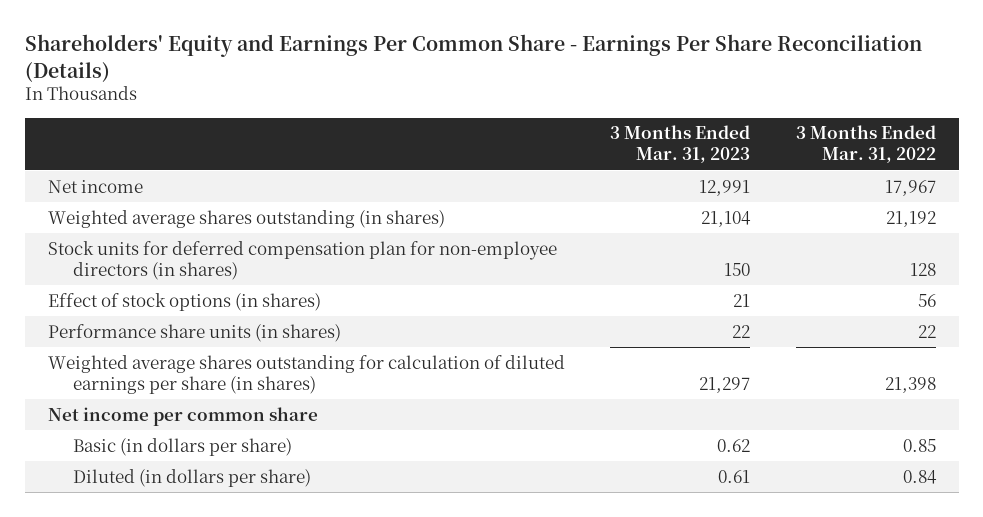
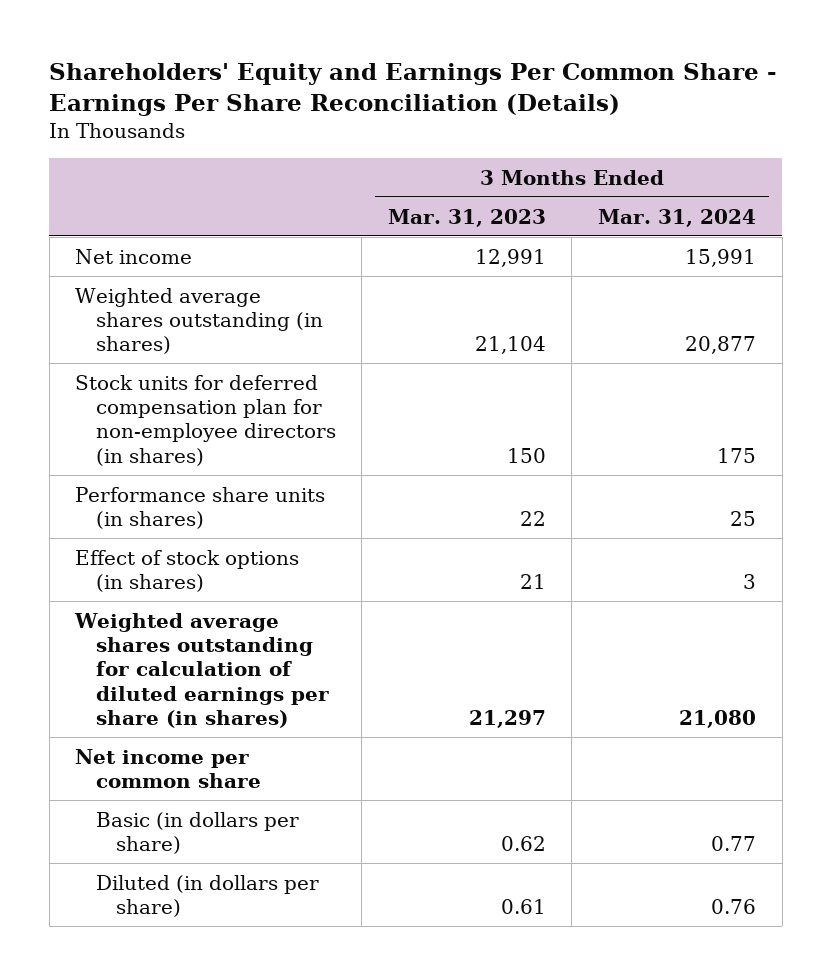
- | 3 Months Ended Mar. 31, 2023 | 3 Months Ended Mar. 31, 2022
+ | 3 Months Ended Mar. 31, 2023 | 3 Months Ended Mar. 31, 2024
moved down: Effect of stock options (in shares) | 21 | 3

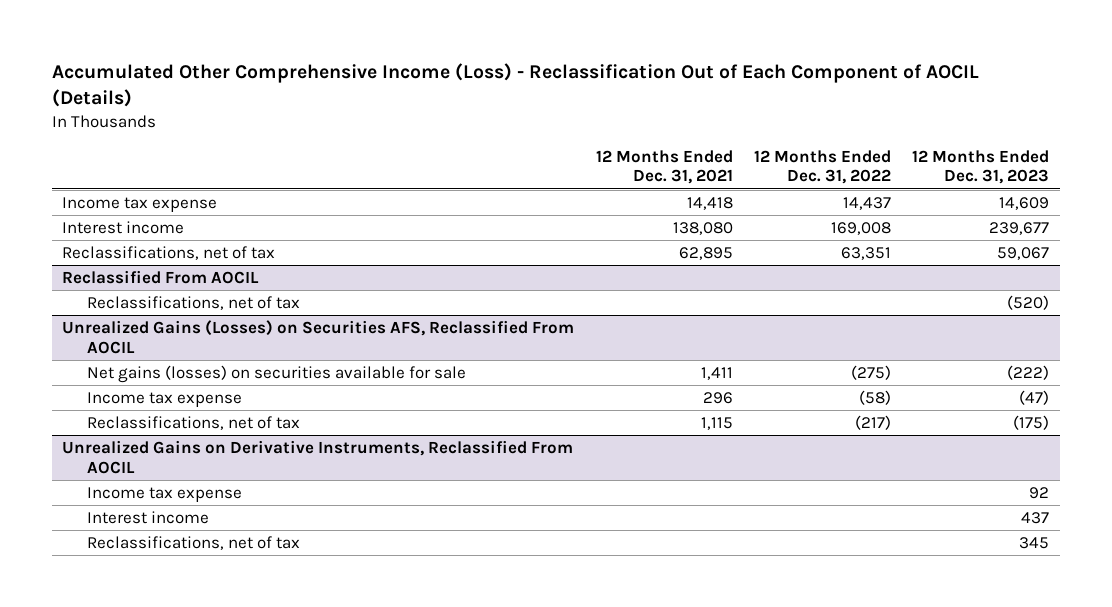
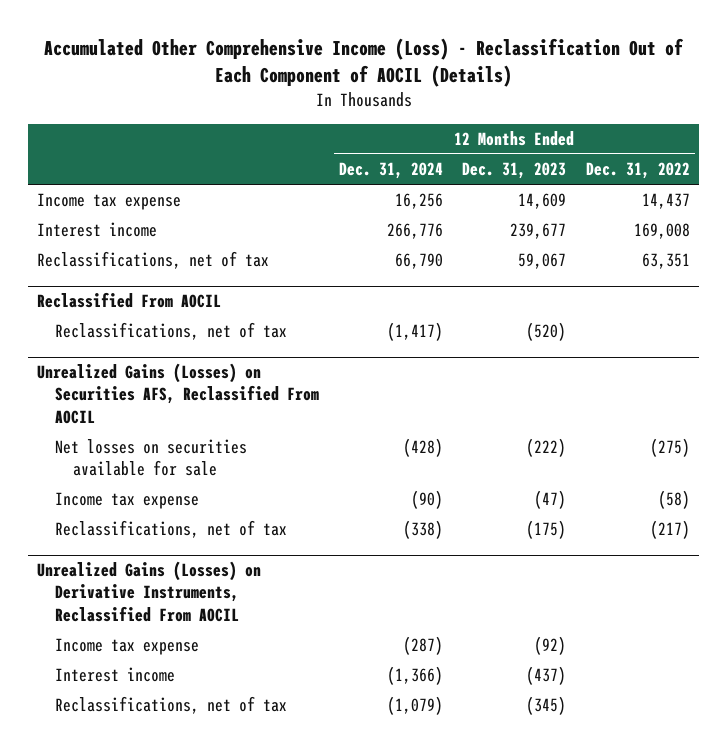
- | 12 Months Ended Dec. 31, 2021 | 12 Months Ended Dec. 31, 2022 | 12 Months Ended Dec. 31, 2023
+ | 12 Months Ended Dec. 31, 2024 | 12 Months Ended Dec. 31, 2023 | 12 Months Ended Dec. 31, 2022
@ Unrealized Gains (Losses) on Securities AFS, Reclassified From AOCIL
- Net gains (losses) on securities available for sale | 1,411 | (275) | (222)
+ Net losses on securities available for sale | (428) | (222) | (275)
- Unrealized Gains on Derivative Instruments, Reclassified From AOCIL
- Income tax expense | | | 92
- Interest income | | | 437
- Reclassifications, net of tax | | | 345
+ Unrealized Gains (Losses) on Derivative Instruments, Reclassified From AOCIL
+ Income tax expense | (287) | (92) |
+ Interest income | (1,366) | (437) |
+ Reclassifications, net of tax | (1,079) | (345) |

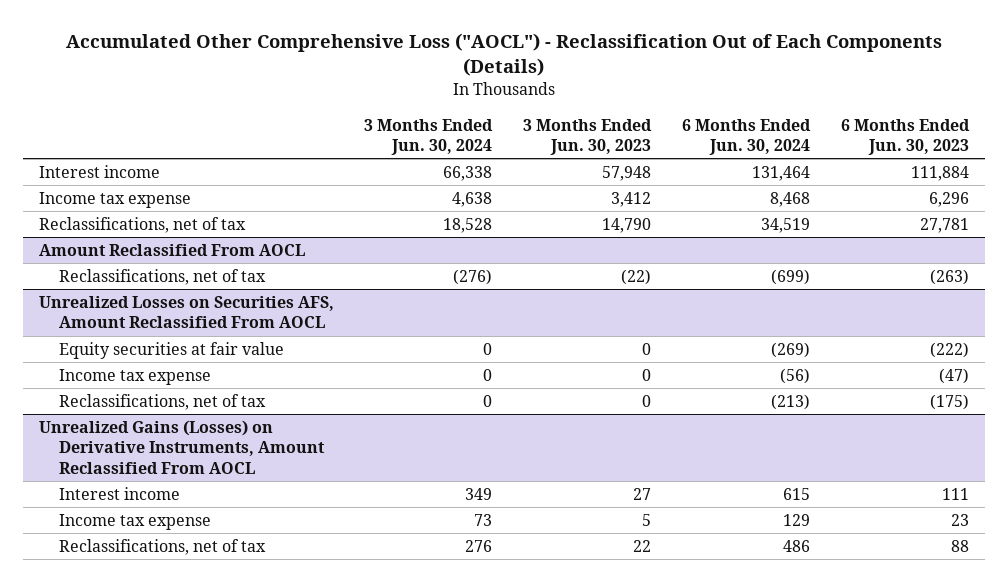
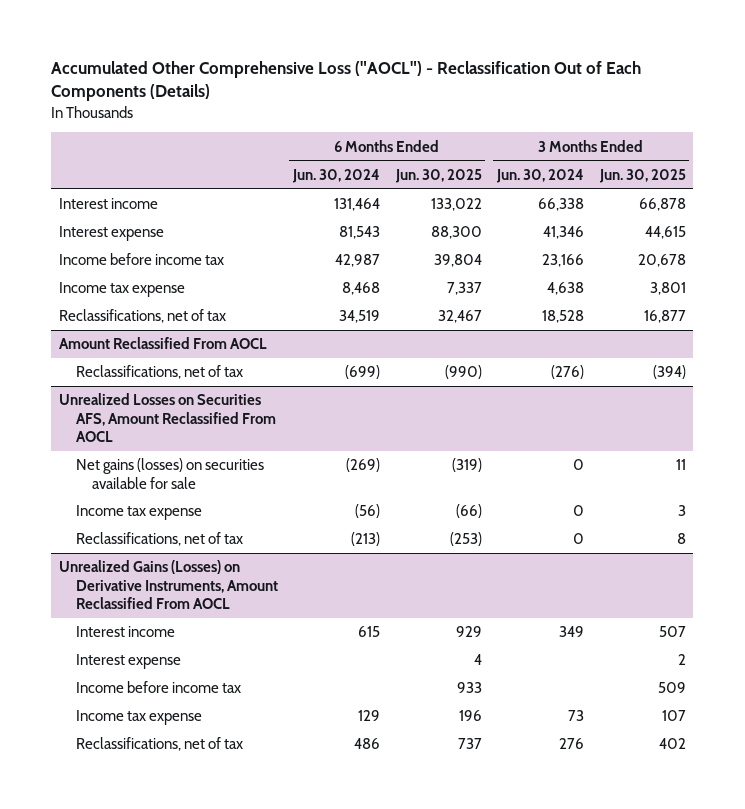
- | 3 Months Ended Jun. 30, 2024 | 3 Months Ended Jun. 30, 2023 | 6 Months Ended Jun. 30, 2024 | 6 Months Ended Jun. 30, 2023
+ | 6 Months Ended Jun. 30, 2024 | 6 Months Ended Jun. 30, 2025 | 3 Months Ended Jun. 30, 2024 | 3 Months Ended Jun. 30, 2025
+ Interest expense | 81,543 | 88,300 | 41,346 | 44,615
+ Income before income tax | 42,987 | 39,804 | 23,166 | 20,678
@ Unrealized Losses on Securities AFS, Amount Reclassified From AOCL
- Equity securities at fair value | 0 | 0 | (269) | (222)
+ Net gains (losses) on securities available for sale | (269) | (319) | 0 | 11
@ Unrealized Gains (Losses) on Derivative Instruments, Amount Reclassified From AOCL
+ Interest expense | | 4 | | 2
+ Income before income tax | | 933 | | 509

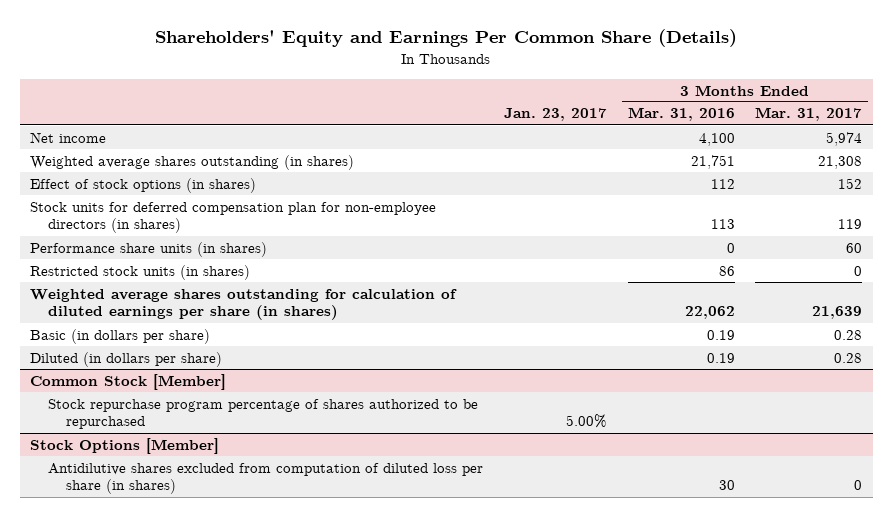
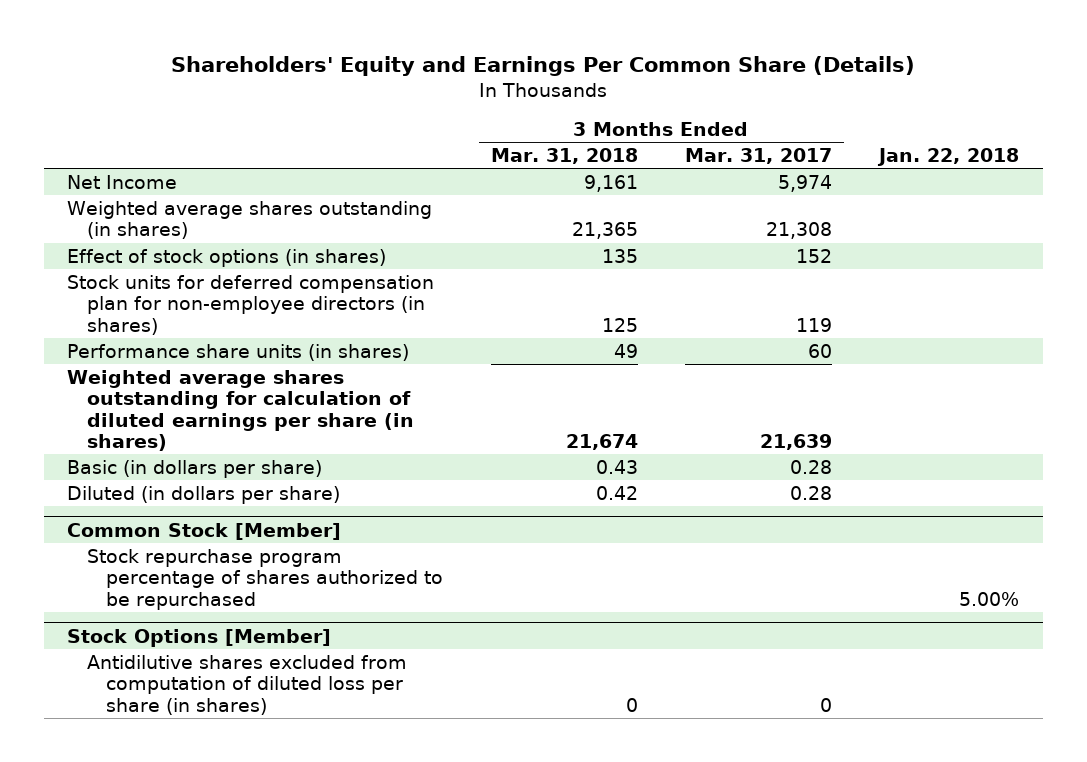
- | Jan. 23, 2017 | 3 Months Ended Mar. 31, 2016 | 3 Months Ended Mar. 31, 2017
+ | 3 Months Ended Mar. 31, 2018 | 3 Months Ended Mar. 31, 2017 | Jan. 22, 2018
- Net income | | 4,100 | 5,974
+ Net Income | 9,161 | 5,974 |
- Restricted stock units (in shares) | | 86 | 0

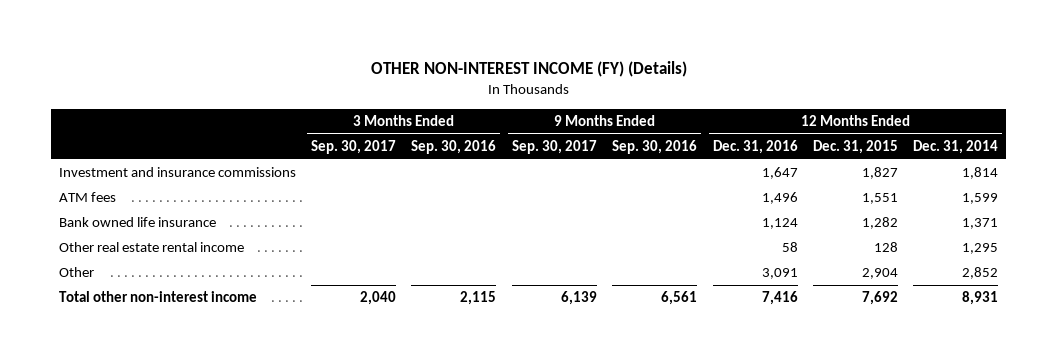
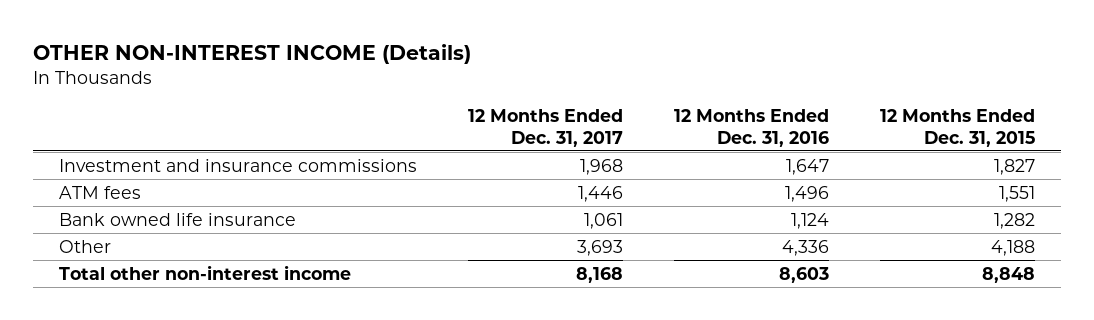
- OTHER NON-INTEREST INCOME (FY) (Details)
+ OTHER NON-INTEREST INCOME (Details)
- | 3 Months Ended Sep. 30, 2017 | 3 Months Ended Sep. 30, 2016 | 9 Months Ended Sep. 30, 2017 | 9 Months Ended Sep. 30, 2016 | 12 Months Ended Dec. 31, 2016 | 12 Months Ended Dec. 31, 2015 | 12 Months Ended Dec. 31, 2014
+ | 12 Months Ended Dec. 31, 2017 | 12 Months Ended Dec. 31, 2016 | 12 Months Ended Dec. 31, 2015
- Other real estate rental income | | | | | 58 | 128 | 1,295
- Other | | | | | 3,091 | 2,904 | 2,852
- Total other non-interest income | 2,040 | 2,115 | 6,139 | 6,561 | 7,416 | 7,692 | 8,931
+ Other | 3,693 | 4,336 | 4,188
+ Total other non-interest income | 8,168 | 8,603 | 8,848

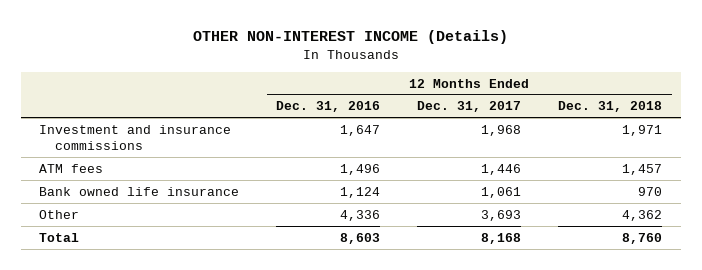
- | 12 Months Ended Dec. 31, 2017 | 12 Months Ended Dec. 31, 2016 | 12 Months Ended Dec. 31, 2015
+ | 12 Months Ended Dec. 31, 2016 | 12 Months Ended Dec. 31, 2017 | 12 Months Ended Dec. 31, 2018
- Total other non-interest income | 8,168 | 8,603 | 8,848
+ Total | 8,603 | 8,168 | 8,760

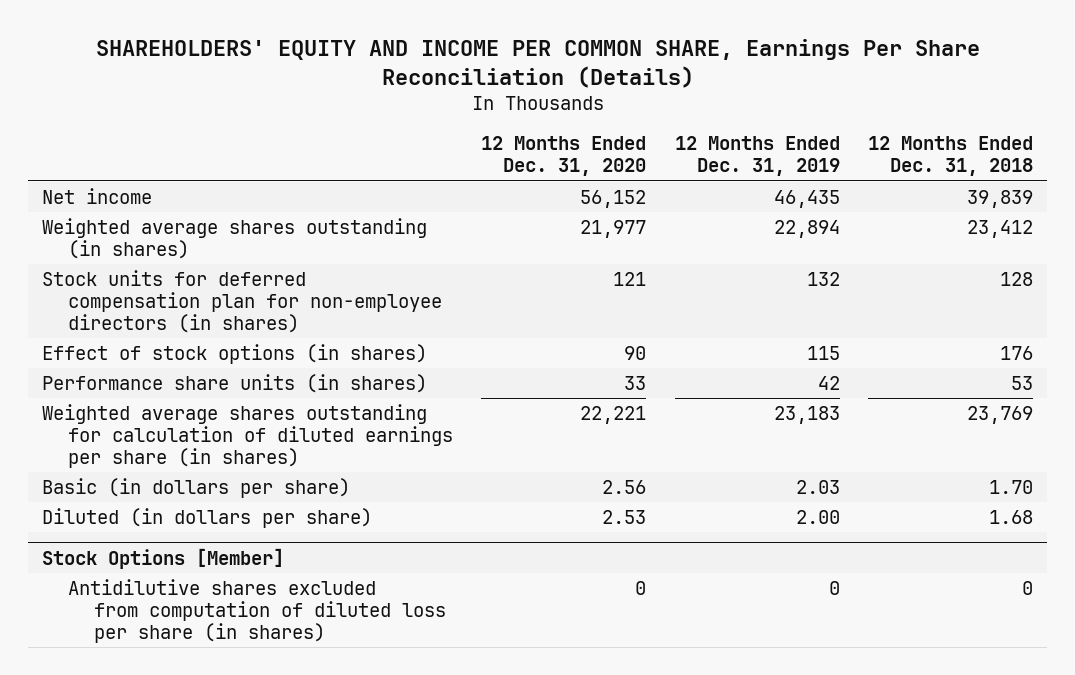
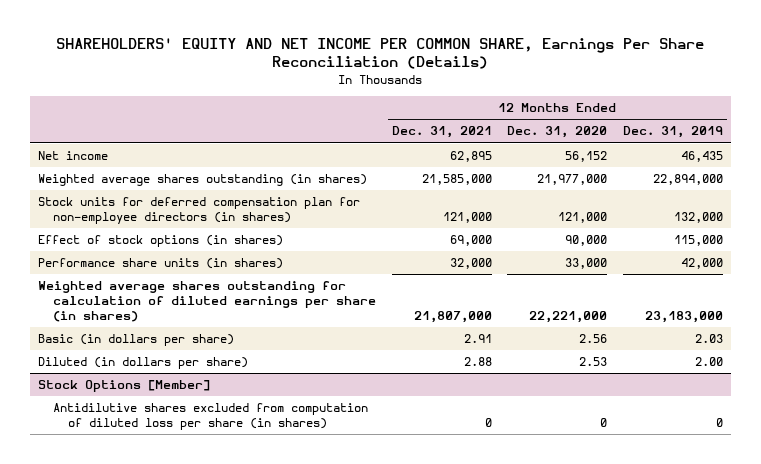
- SHAREHOLDERS' EQUITY AND INCOME PER COMMON SHARE, Earnings Per Share Reconciliation (Details)
+ SHAREHOLDERS' EQUITY AND NET INCOME PER COMMON SHARE, Earnings Per Share Reconciliation (Details)
- | 12 Months Ended Dec. 31, 2020 | 12 Months Ended Dec. 31, 2019 | 12 Months Ended Dec. 31, 2018
+ | 12 Months Ended Dec. 31, 2021 | 12 Months Ended Dec. 31, 2020 | 12 Months Ended Dec. 31, 2019
- Weighted average shares outstanding (in shares) | 21,977 | 22,894 | 23,412
- Stock units for deferred compensation plan for non-employee directors (in shares) | 121 | 132 | 128
- Effect of stock options (in shares) | 90 | 115 | 176
- Performance share units (in shares) | 33 | 42 | 53
- Weighted average shares outstanding for calculation of diluted earnings per share (in shares) | 22,221 | 23,183 | 23,769
+ Weighted average shares outstanding (in shares) | 21,585,000 | 21,977,000 | 22,894,000
+ Stock units for deferred compensation plan for non-employee directors (in shares) | 121,000 | 121,000 | 132,000
+ Effect of stock options (in shares) | 69,000 | 90,000 | 115,000
+ Performance share units (in shares) | 32,000 | 33,000 | 42,000
+ Weighted average shares outstanding for calculation of diluted earnings per share (in shares) | 21,807,000 | 22,221,000 | 23,183,000

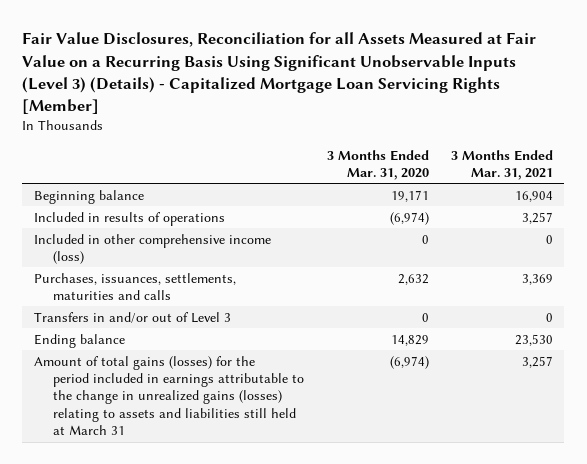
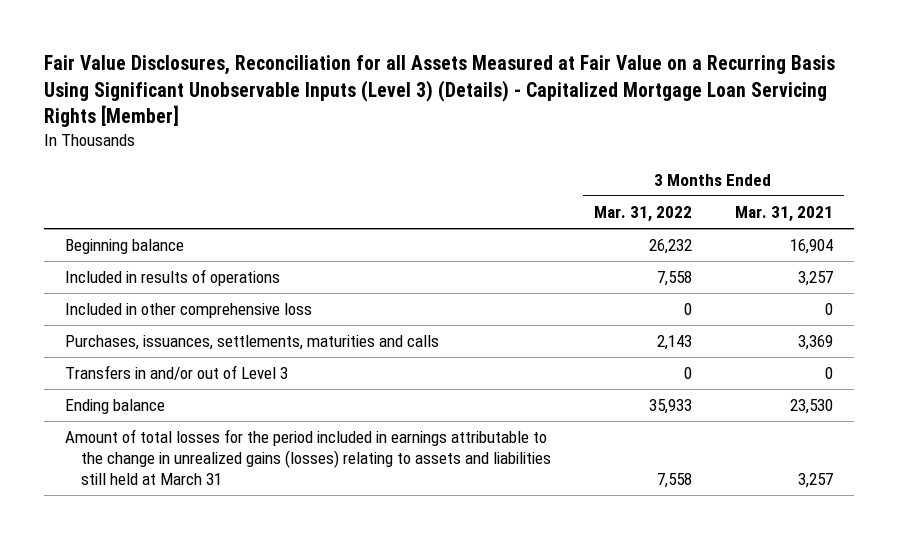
- | 3 Months Ended Mar. 31, 2020 | 3 Months Ended Mar. 31, 2021
+ | 3 Months Ended Mar. 31, 2022 | 3 Months Ended Mar. 31, 2021
- Included in other comprehensive income (loss) | 0 | 0
+ Included in other comprehensive loss | 0 | 0
- Amount of total gains (losses) for the period included in earnings attributable to the change in unrealized gains (losses) relating to assets and liabilities still held at March 31 | (6,974) | 3,257
+ Amount of total losses for the period included in earnings attributable to the change in unrealized gains (losses) relating to assets and liabilities still held at March 31 | 7,558 | 3,257

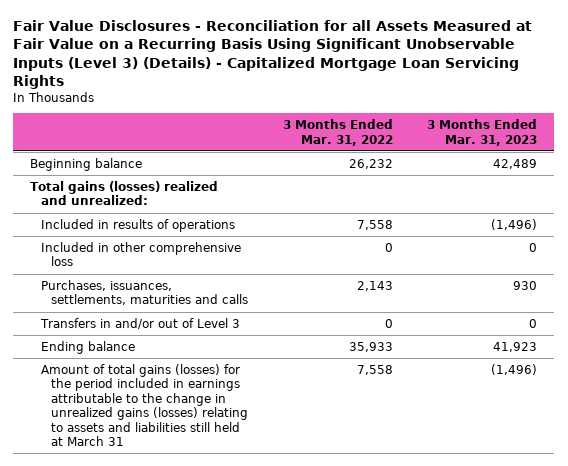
- Fair Value Disclosures, Reconciliation for all Assets Measured at Fair Value on a Recurring Basis Using Significant Unobservable Inputs (Level 3) (Details) - Capitalized Mortgage Loan Servicing Rights [Member]
+ Fair Value Disclosures - Reconciliation for all Assets Measured at Fair Value on a Recurring Basis Using Significant Unobservable Inputs (Level 3) (Details) - Capitalized Mortgage Loan Servicing Rights
- | 3 Months Ended Mar. 31, 2022 | 3 Months Ended Mar. 31, 2021
+ | 3 Months Ended Mar. 31, 2022 | 3 Months Ended Mar. 31, 2023
+ Total gains (losses) realized and unrealized:
- Amount of total losses for the period included in earnings attributable to the change in unrealized gains (losses) relating to assets and liabilities still held at March 31 | 7,558 | 3,257
+ Amount of total gains (losses) for the period included in earnings attributable to the change in unrealized gains (losses) relating to assets and liabilities still held at March 31 | 7,558 | (1,496)

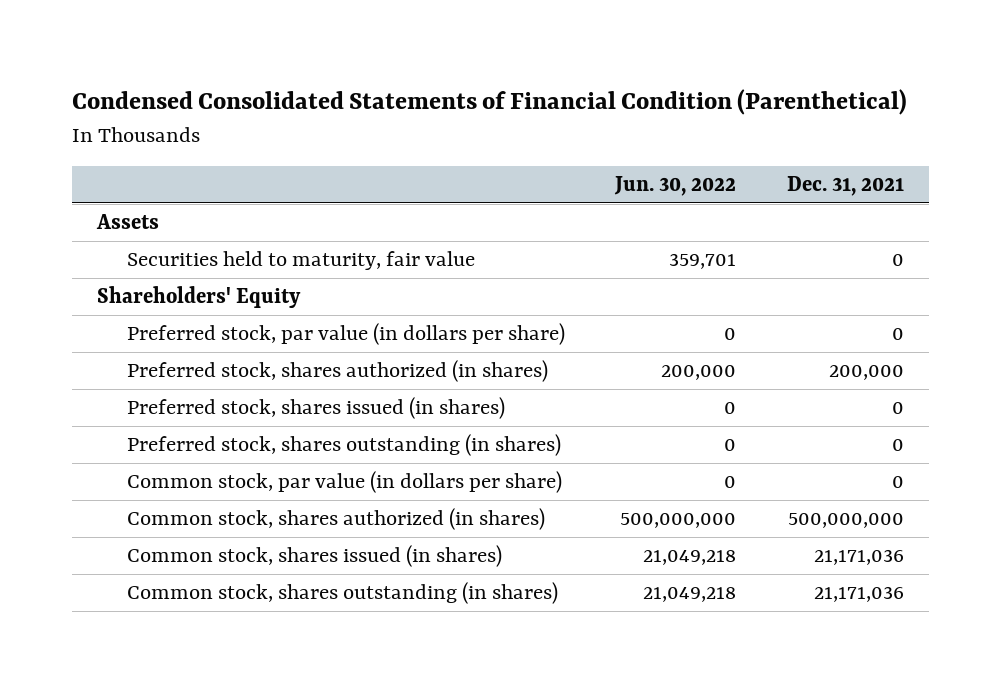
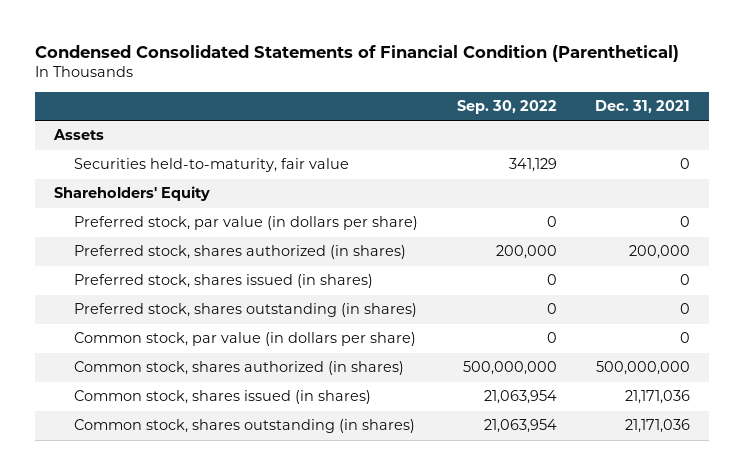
- | Jun. 30, 2022 | Dec. 31, 2021
+ | Sep. 30, 2022 | Dec. 31, 2021
- Securities held to maturity, fair value | 359,701 | 0
+ Securities held-to-maturity, fair value | 341,129 | 0

